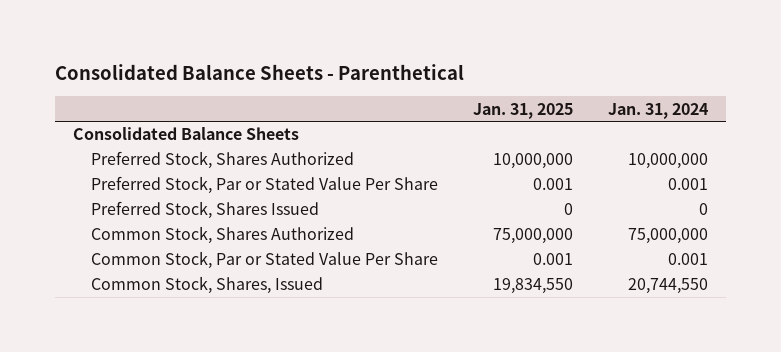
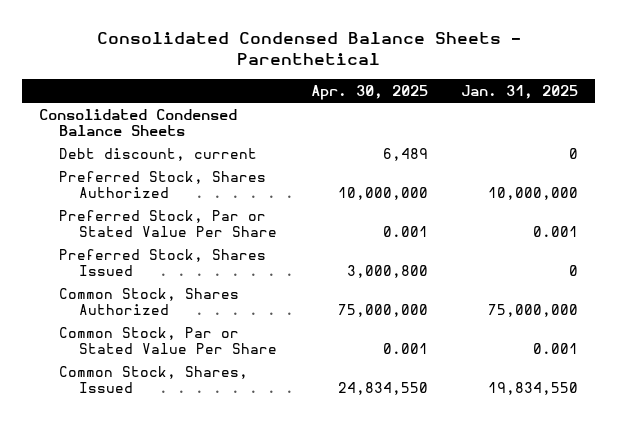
- Consolidated Balance Sheets - Parenthetical
+ Consolidated Condensed Balance Sheets - Parenthetical
- | Jan. 31, 2025 | Jan. 31, 2024
+ | Apr. 30, 2025 | Jan. 31, 2025
- Consolidated Balance Sheets
+ Consolidated Condensed Balance Sheets
+ Debt discount, current | 6,489 | 0

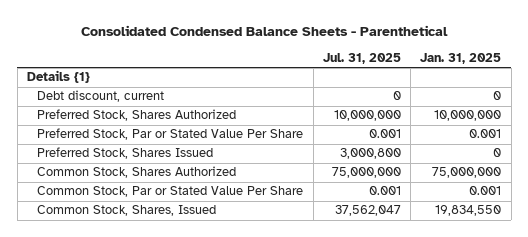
- | Apr. 30, 2025 | Jan. 31, 2025
+ | Jul. 31, 2025 | Jan. 31, 2025
- Consolidated Condensed Balance Sheets
+ Details {1}

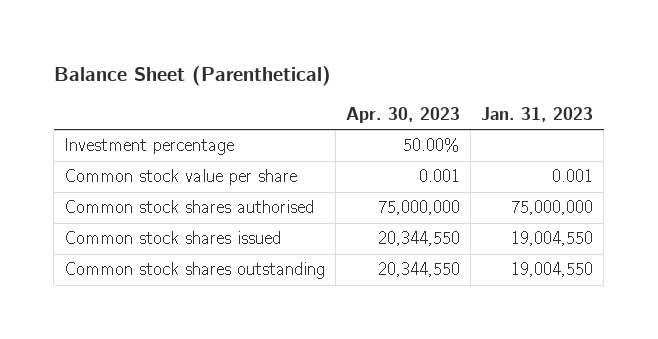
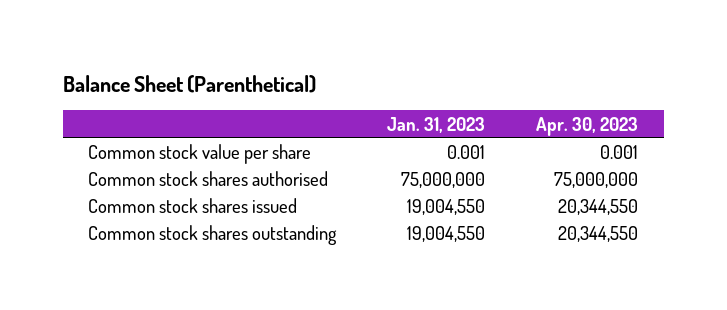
- | Apr. 30, 2023 | Jan. 31, 2023
+ | Jan. 31, 2023 | Apr. 30, 2023
- Investment percentage | 50.00% |

